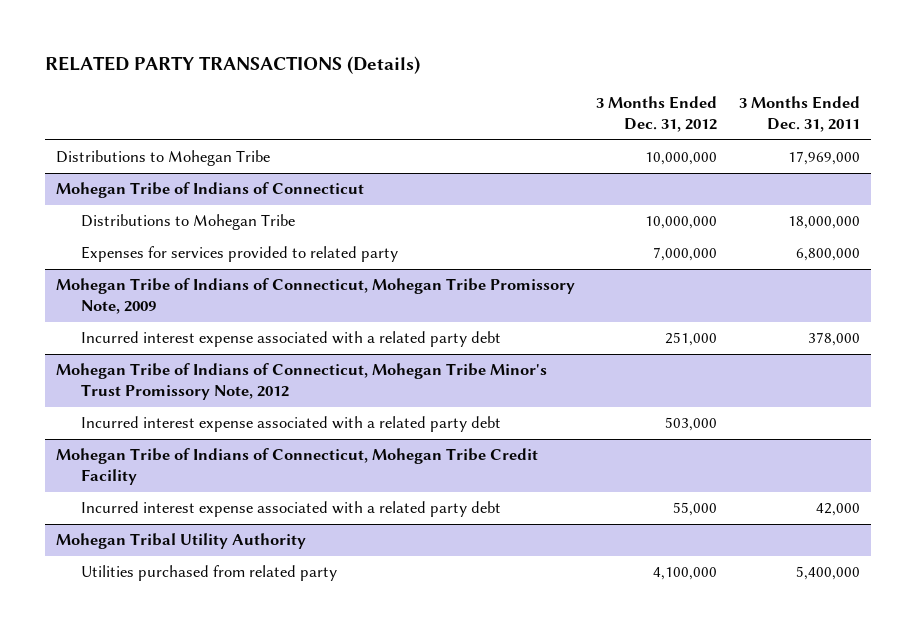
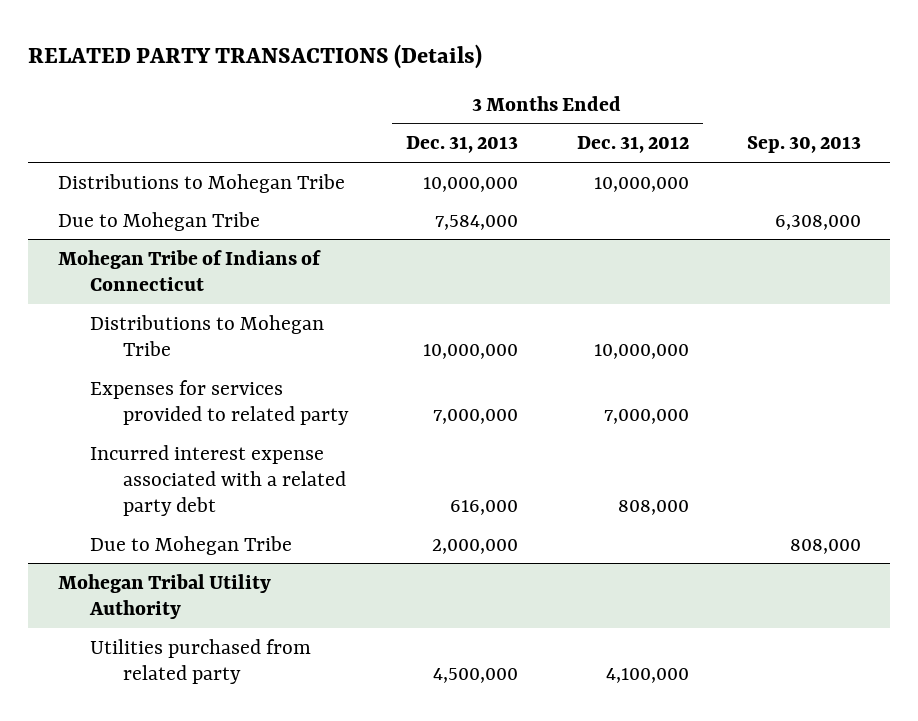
- | 3 Months Ended Dec. 31, 2012 | 3 Months Ended Dec. 31, 2011
+ | 3 Months Ended Dec. 31, 2013 | 3 Months Ended Dec. 31, 2012 | Sep. 30, 2013
+ Due to Mohegan Tribe | 7,584,000 | | 6,308,000
- Mohegan Tribe of Indians of Connecticut, Mohegan Tribe Promissory Note, 2009
- Incurred interest expense associated with a related party debt | 251,000 | 378,000
- Mohegan Tribe of Indians of Connecticut, Mohegan Tribe Minor's Trust Promissory Note, 2012
- Incurred interest expense associated with a related party debt | 503,000 |
- Mohegan Tribe of Indians of Connecticut, Mohegan Tribe Credit Facility
- Incurred interest expense associated with a related party debt | 55,000 | 42,000
@ Mohegan Tribe of Indians of Connecticut
+ Incurred interest expense associated with a related party debt | 616,000 | 808,000 |
+ Due to Mohegan Tribe | 2,000,000 | | 808,000

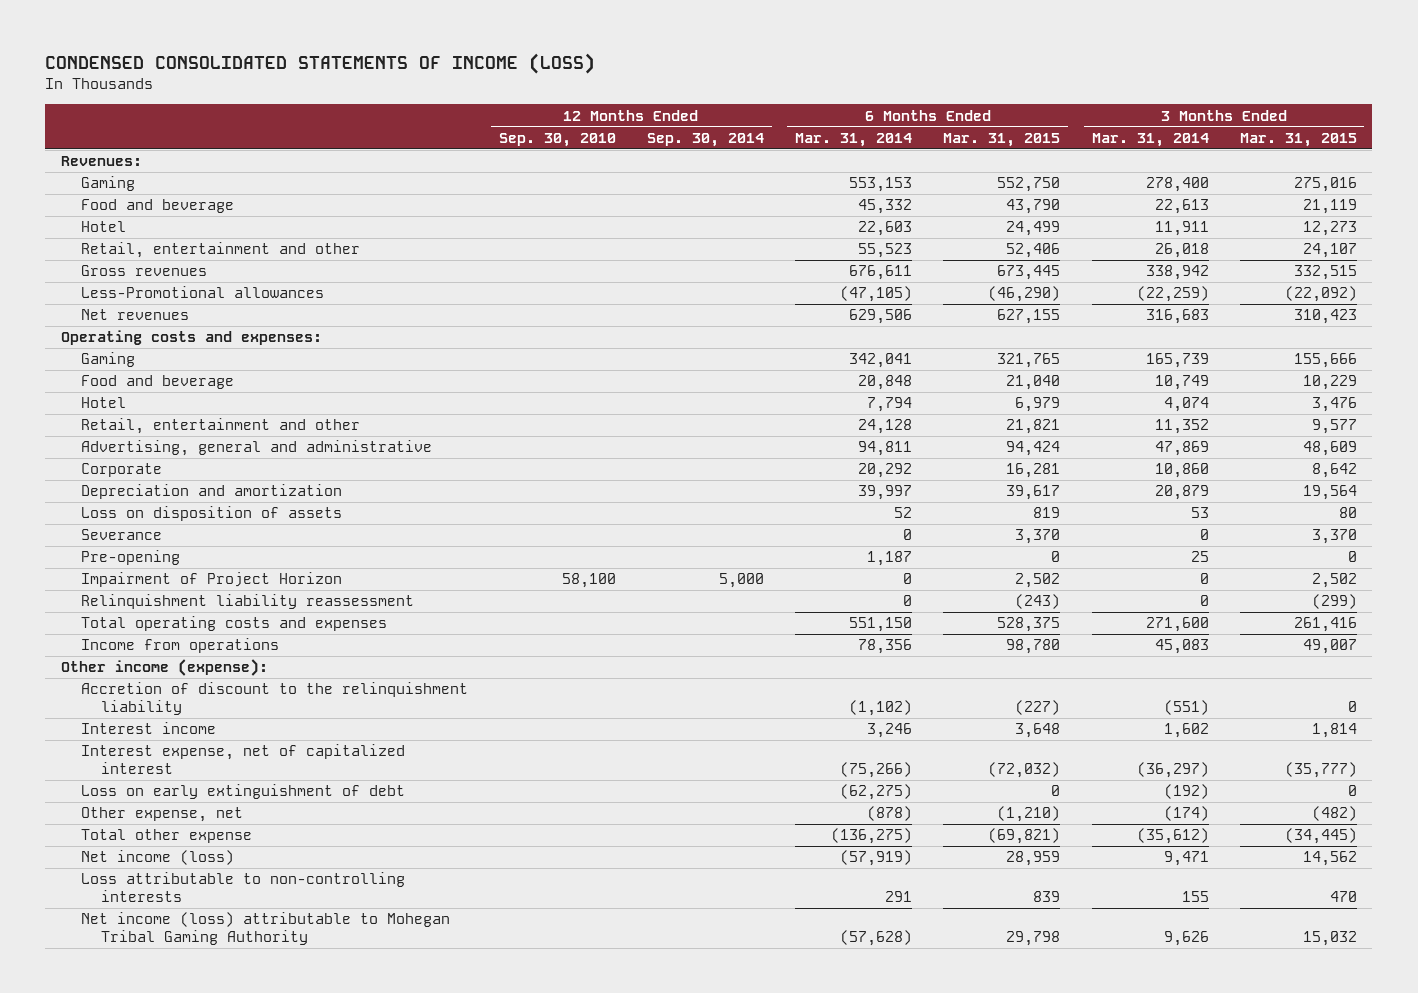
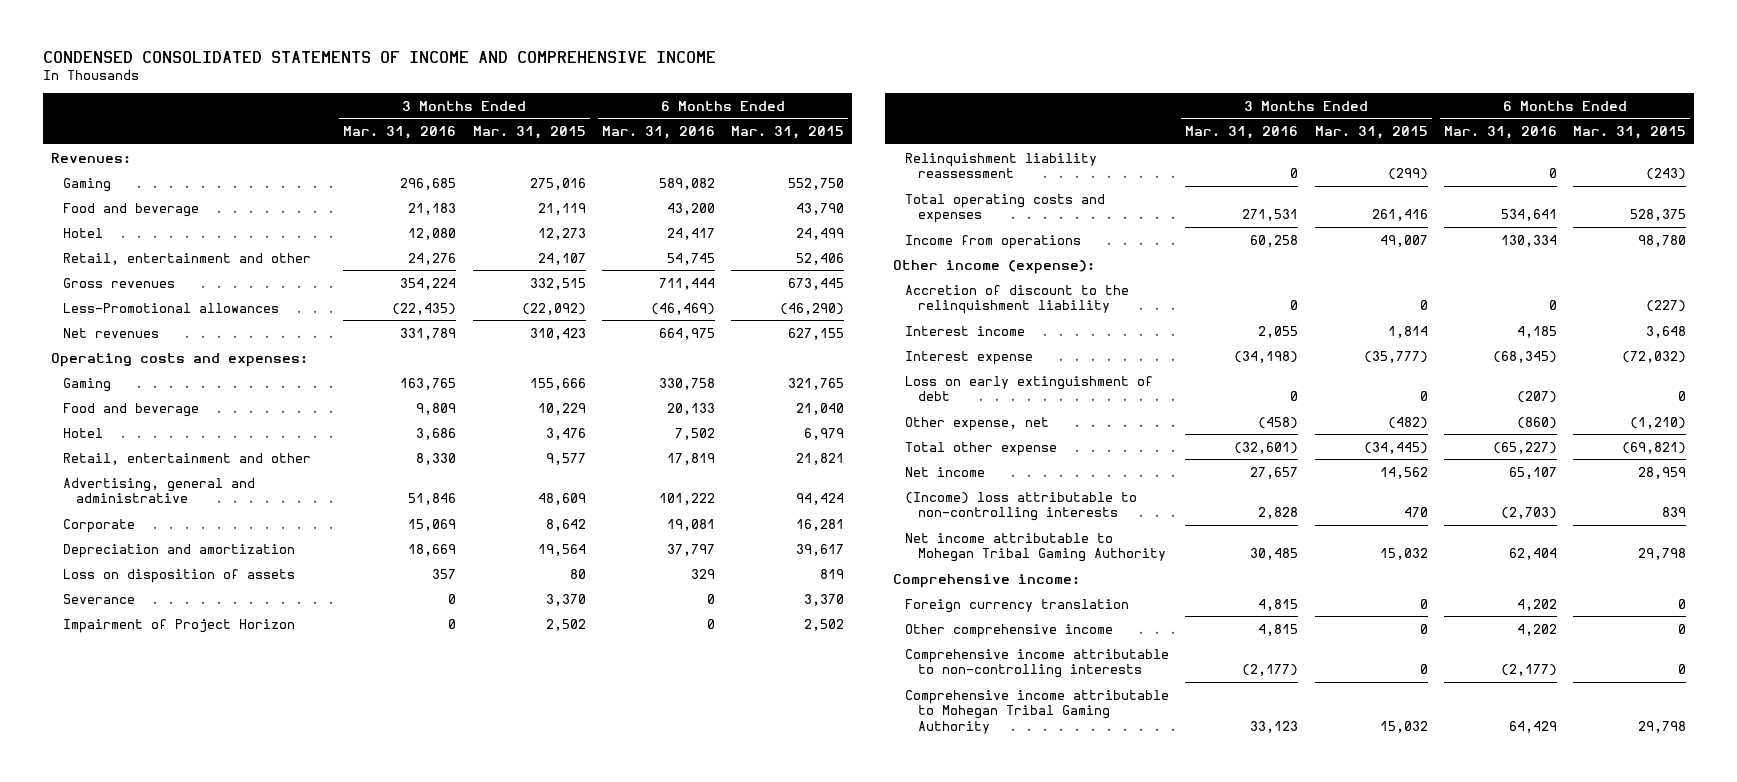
- CONDENSED CONSOLIDATED STATEMENTS OF INCOME (LOSS)
+ CONDENSED CONSOLIDATED STATEMENTS OF INCOME AND COMPREHENSIVE INCOME
- | 12 Months Ended Sep. 30, 2010 | 12 Months Ended Sep. 30, 2014 | 6 Months Ended Mar. 31, 2014 | 6 Months Ended Mar. 31, 2015 | 3 Months Ended Mar. 31, 2014 | 3 Months Ended Mar. 31, 2015
+ | 3 Months Ended Mar. 31, 2016 | 3 Months Ended Mar. 31, 2015 | 6 Months Ended Mar. 31, 2016 | 6 Months Ended Mar. 31, 2015
- Pre-opening | | | 1,187 | 0 | 25 | 0
- Interest expense, net of capitalized interest | | | (75,266) | (72,032) | (36,297) | (35,777)
+ Interest expense | (34,198) | (35,777) | (68,345) | (72,032)
- Net income (loss) | | | (57,919) | 28,959 | 9,471 | 14,562
- Loss attributable to non-controlling interests | | | 291 | 839 | 155 | 470
- Net income (loss) attributable to Mohegan Tribal Gaming Authority | | | (57,628) | 29,798 | 9,626 | 15,032
+ Net income | 27,657 | 14,562 | 65,107 | 28,959
+ (Income) loss attributable to non-controlling interests | 2,828 | 470 | (2,703) | 839
+ Net income attributable to Mohegan Tribal Gaming Authority | 30,485 | 15,032 | 62,404 | 29,798
+ Comprehensive income:
+ Foreign currency translation | 4,815 | 0 | 4,202 | 0
+ Other comprehensive income | 4,815 | 0 | 4,202 | 0
+ Comprehensive income attributable to non-controlling interests | (2,177) | 0 | (2,177) | 0
+ Comprehensive income attributable to Mohegan Tribal Gaming Authority | 33,123 | 15,032 | 64,429 | 29,798

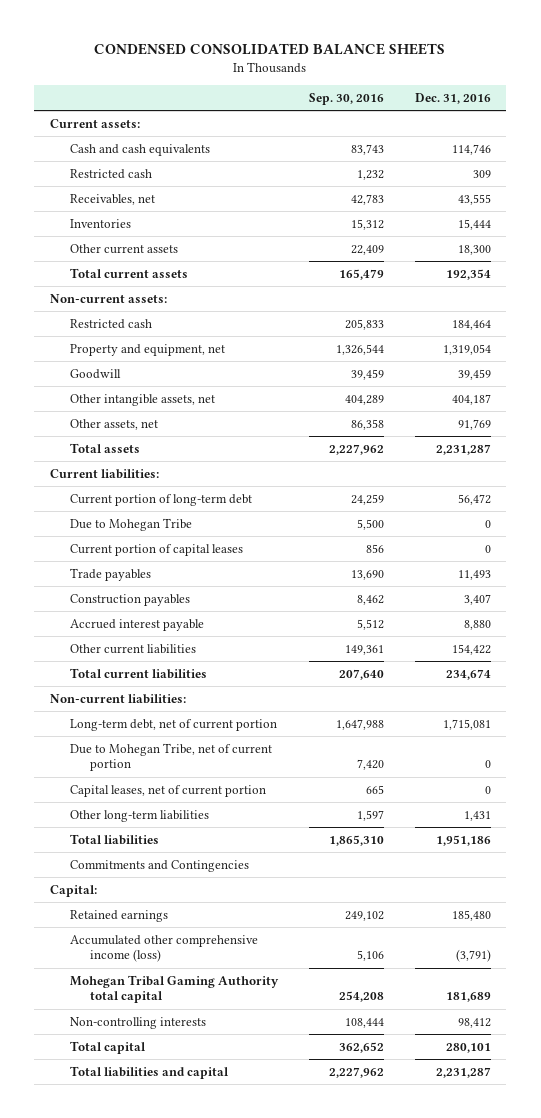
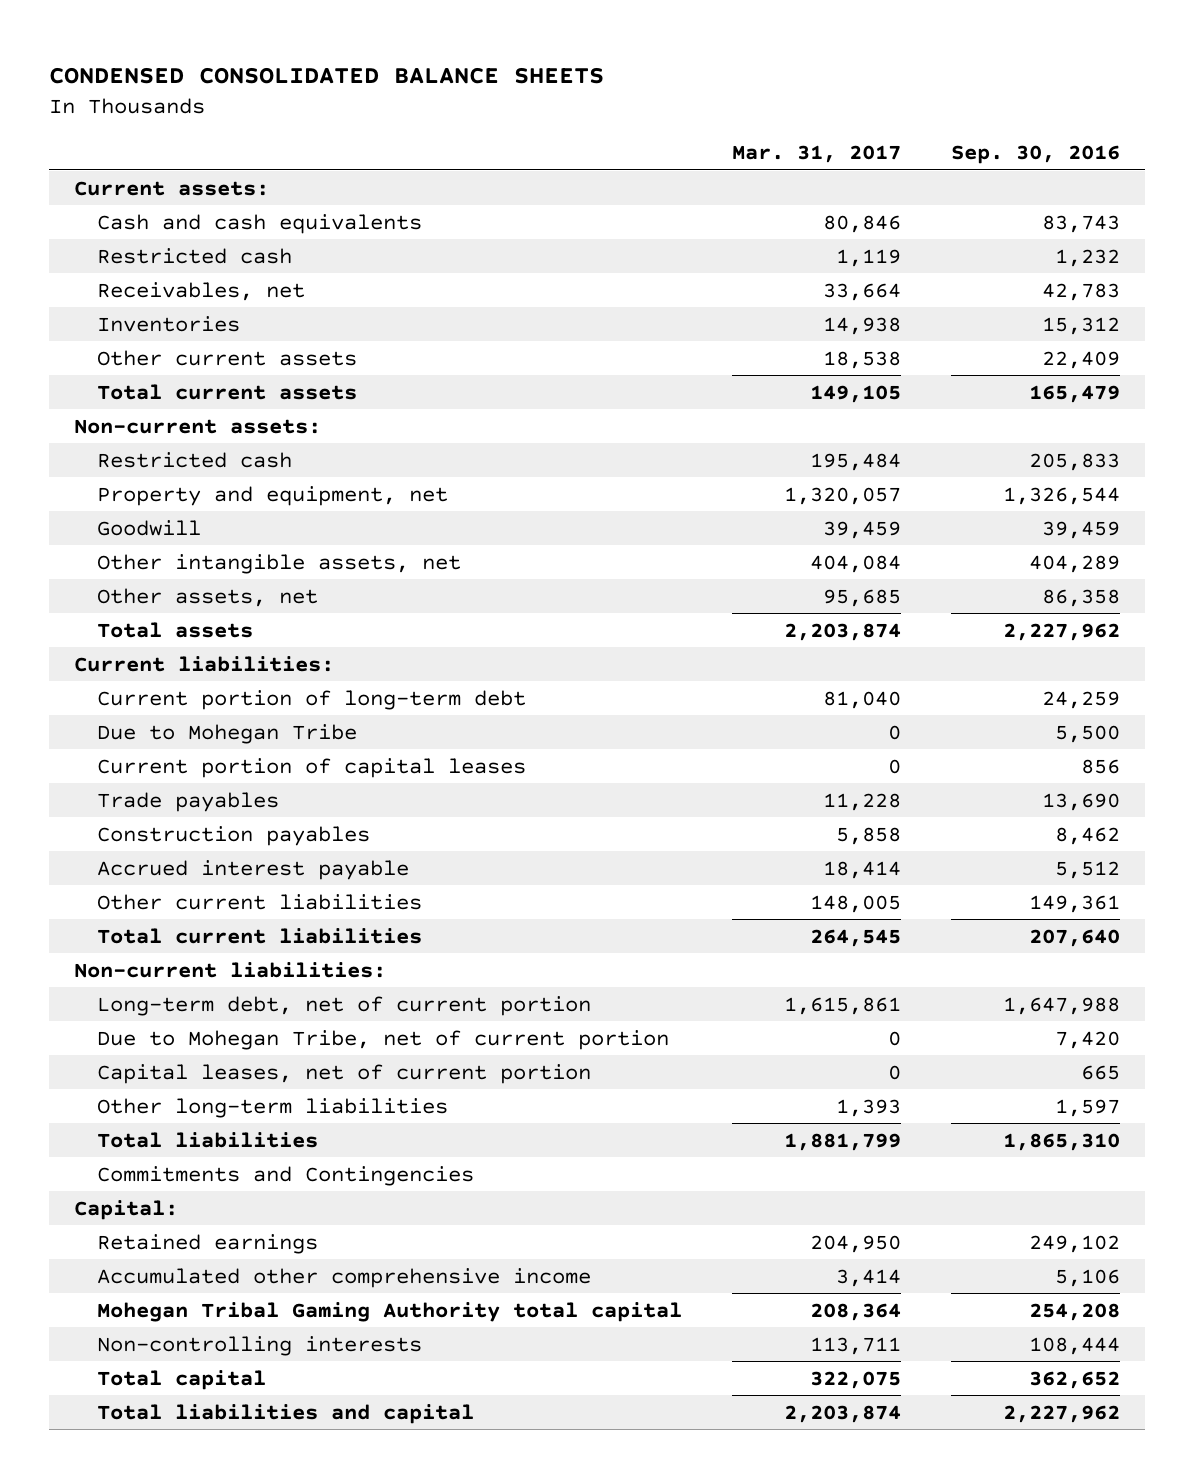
- | Sep. 30, 2016 | Dec. 31, 2016
+ | Mar. 31, 2017 | Sep. 30, 2016
- Accumulated other comprehensive income (loss) | 5,106 | (3,791)
+ Accumulated other comprehensive income | 3,414 | 5,106

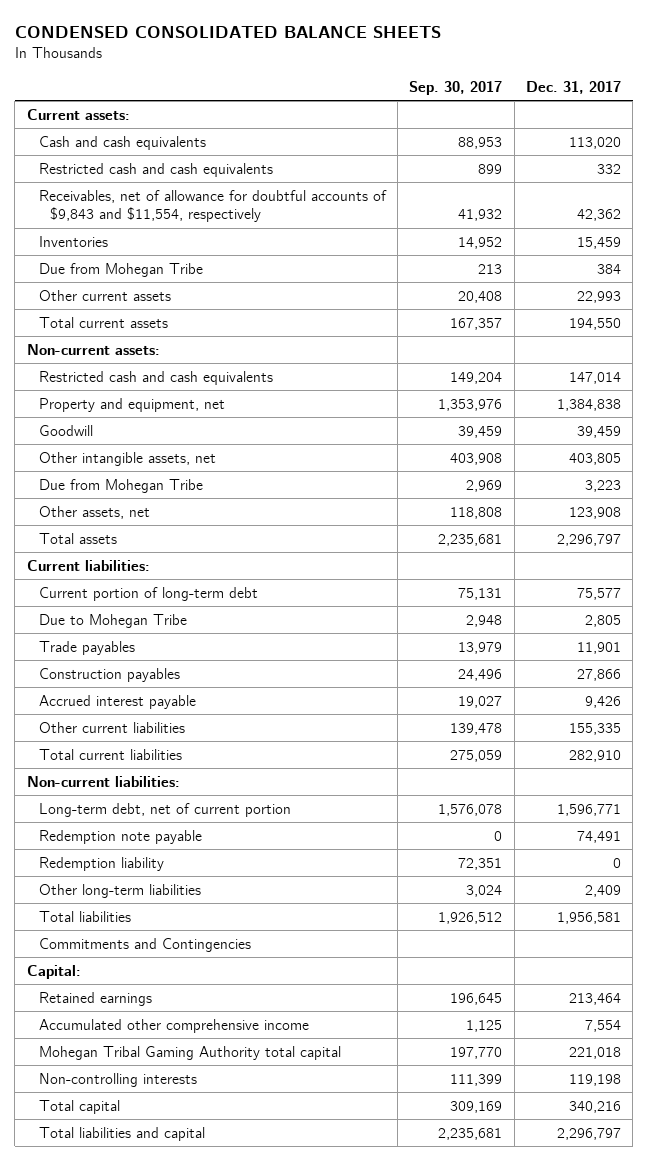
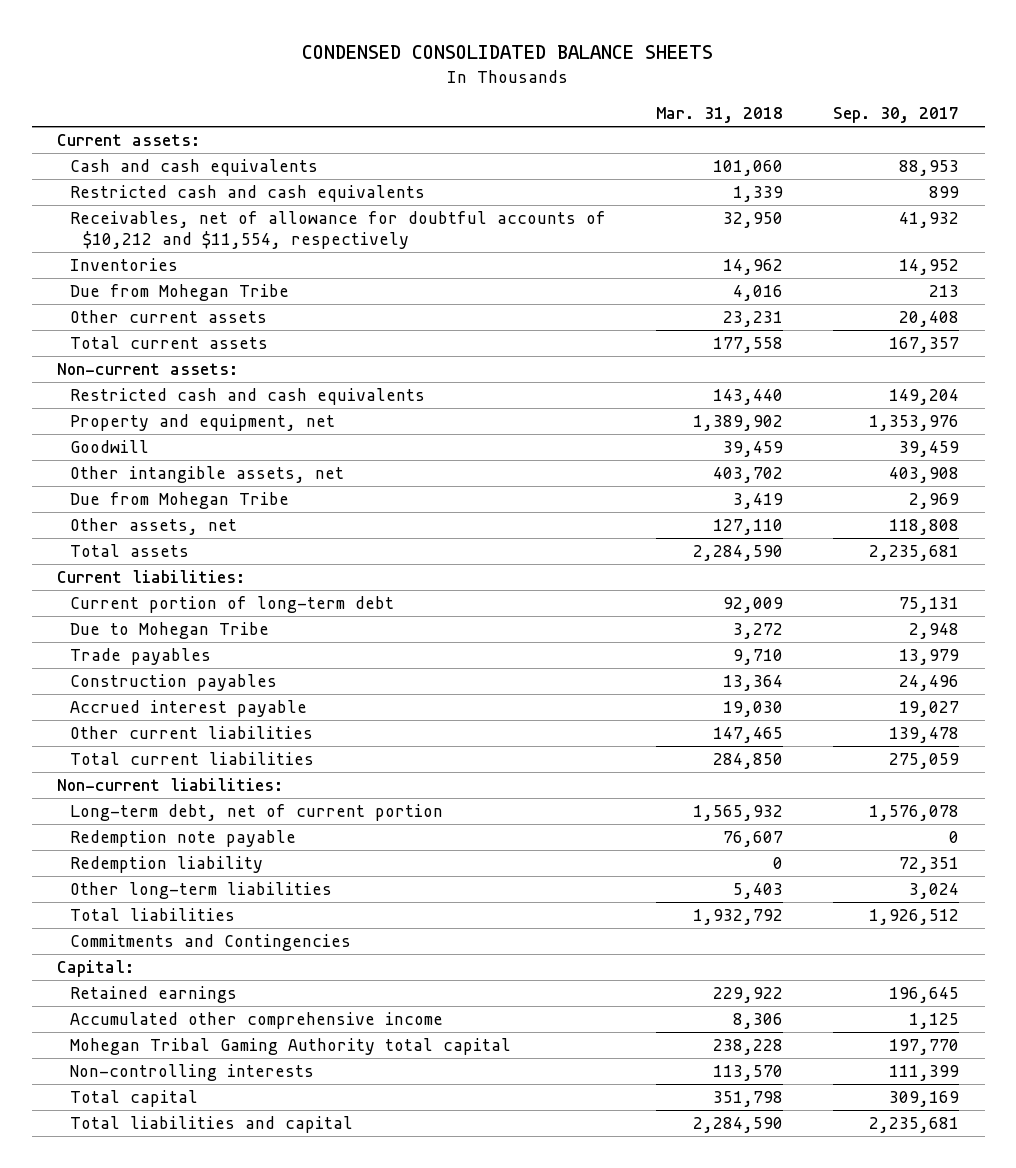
- | Sep. 30, 2017 | Dec. 31, 2017
+ | Mar. 31, 2018 | Sep. 30, 2017
- Receivables, net of allowance for doubtful accounts of $9,843 and $11,554, respectively | 41,932 | 42,362
+ Receivables, net of allowance for doubtful accounts of $10,212 and $11,554, respectively | 32,950 | 41,932

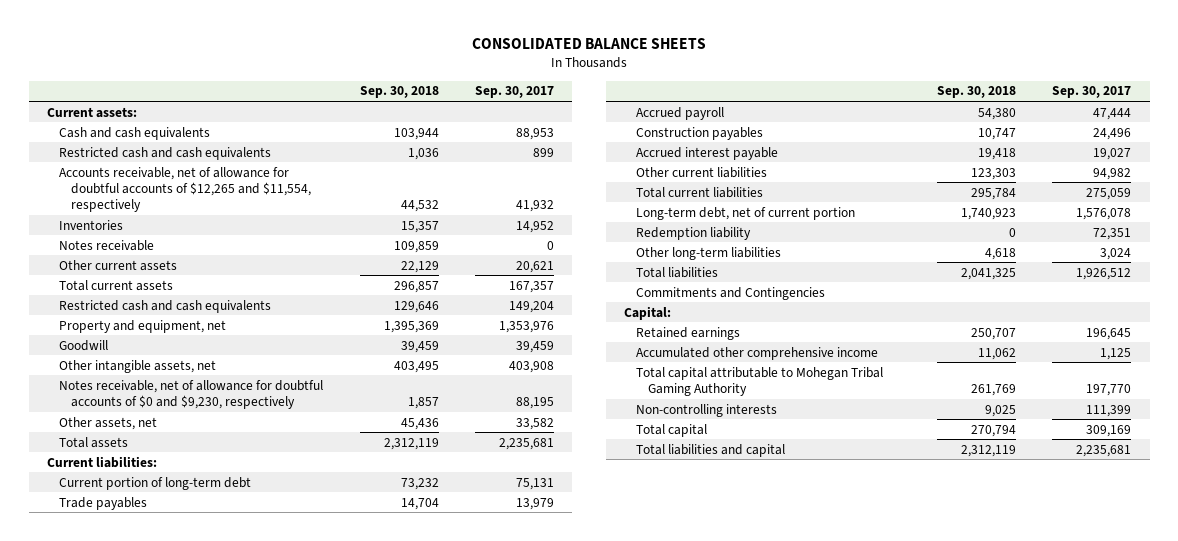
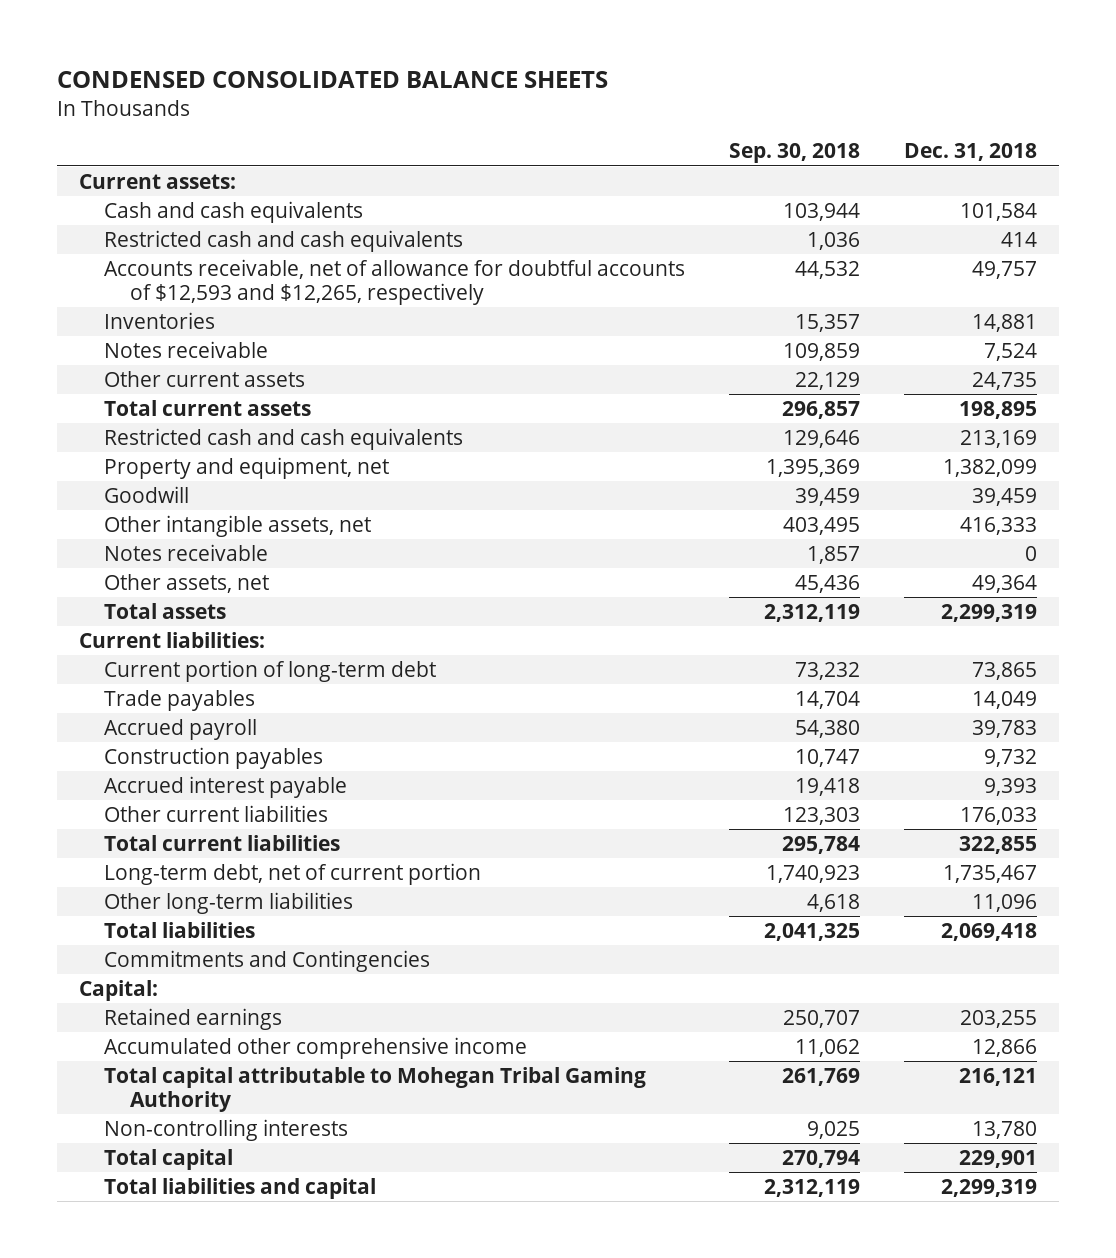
- CONSOLIDATED BALANCE SHEETS
+ CONDENSED CONSOLIDATED BALANCE SHEETS
- | Sep. 30, 2018 | Sep. 30, 2017
+ | Sep. 30, 2018 | Dec. 31, 2018
- Accounts receivable, net of allowance for doubtful accounts of $12,265 and $11,554, respectively | 44,532 | 41,932
+ Accounts receivable, net of allowance for doubtful accounts of $12,593 and $12,265, respectively | 44,532 | 49,757
- Notes receivable, net of allowance for doubtful accounts of $0 and $9,230, respectively | 1,857 | 88,195
+ Notes receivable | 1,857 | 0
- Redemption liability | 0 | 72,351

